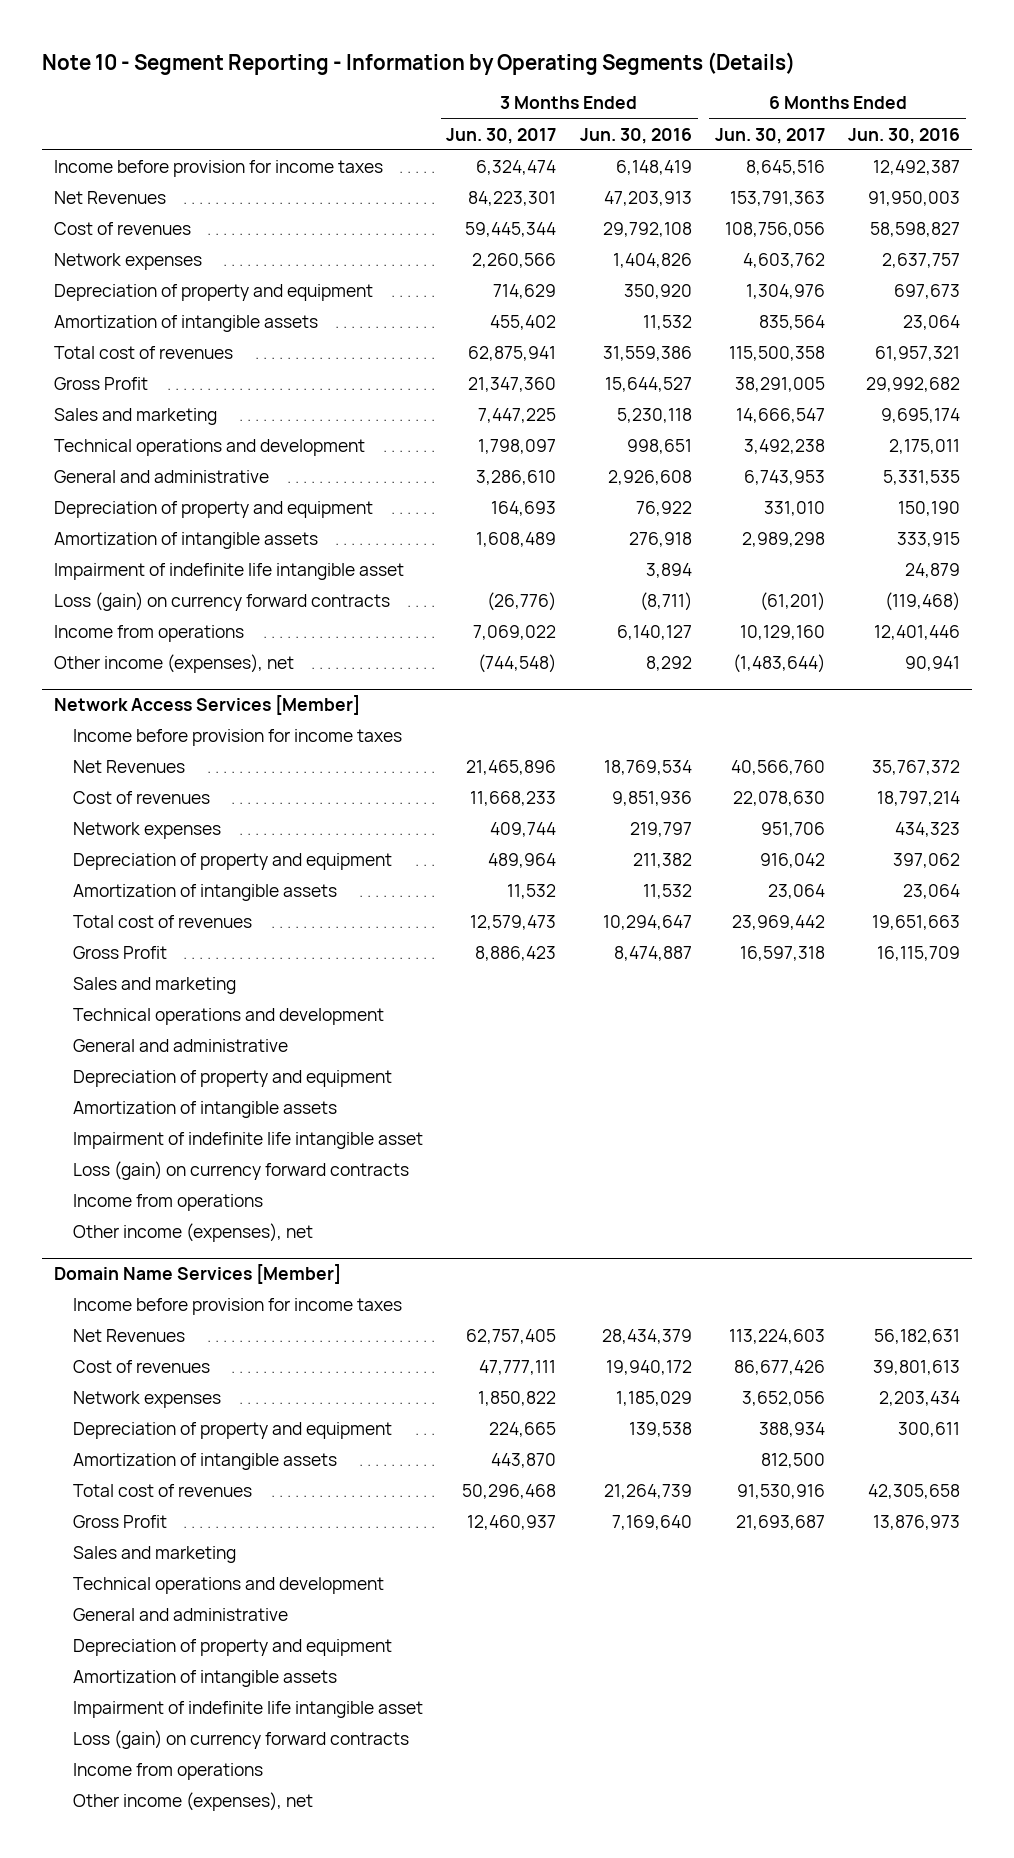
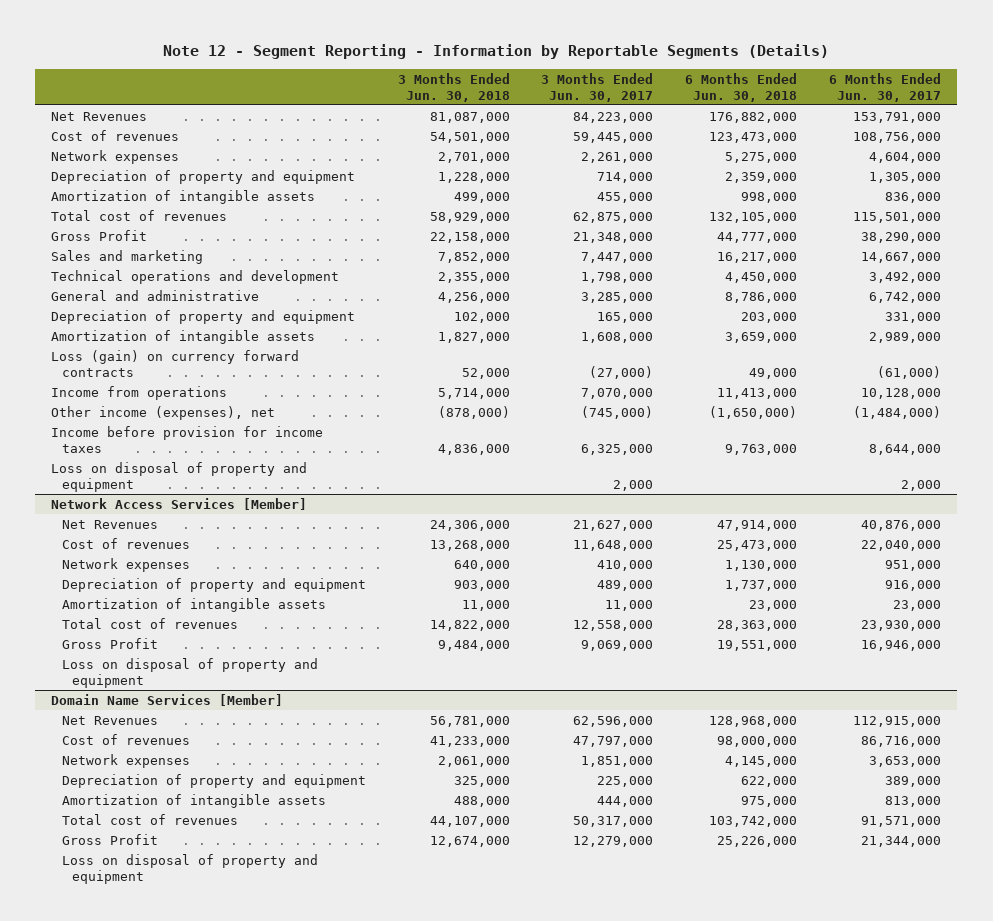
- Note 10 - Segment Reporting - Information by Operating Segments (Details)
+ Note 12 - Segment Reporting - Information by Reportable Segments (Details)
- | 3 Months Ended Jun. 30, 2017 | 3 Months Ended Jun. 30, 2016 | 6 Months Ended Jun. 30, 2017 | 6 Months Ended Jun. 30, 2016
+ | 3 Months Ended Jun. 30, 2018 | 3 Months Ended Jun. 30, 2017 | 6 Months Ended Jun. 30, 2018 | 6 Months Ended Jun. 30, 2017
- Income before provision for income taxes | 6,324,474 | 6,148,419 | 8,645,516 | 12,492,387
- Net Revenues | 84,223,301 | 47,203,913 | 153,791,363 | 91,950,003
- Cost of revenues | 59,445,344 | 29,792,108 | 108,756,056 | 58,598,827
- Network expenses | 2,260,566 | 1,404,826 | 4,603,762 | 2,637,757
- Depreciation of property and equipment | 714,629 | 350,920 | 1,304,976 | 697,673
- Amortization of intangible assets | 455,402 | 11,532 | 835,564 | 23,064
- Total cost of revenues | 62,875,941 | 31,559,386 | 115,500,358 | 61,957,321
- Gross Profit | 21,347,360 | 15,644,527 | 38,291,005 | 29,992,682
- Sales and marketing | 7,447,225 | 5,230,118 | 14,666,547 | 9,695,174
- Technical operations and development | 1,798,097 | 998,651 | 3,492,238 | 2,175,011
- General and administrative | 3,286,610 | 2,926,608 | 6,743,953 | 5,331,535
- Depreciation of property and equipment | 164,693 | 76,922 | 331,010 | 150,190
- Amortization of intangible assets | 1,608,489 | 276,918 | 2,989,298 | 333,915
- Impairment of indefinite life intangible asset | | 3,894 | | 24,879
- Loss (gain) on currency forward contracts | (26,776) | (8,711) | (61,201) | (119,468)
- Income from operations | 7,069,022 | 6,140,127 | 10,129,160 | 12,401,446
- Other income (expenses), net | (744,548) | 8,292 | (1,483,644) | 90,941
+ Net Revenues | 81,087,000 | 84,223,000 | 176,882,000 | 153,791,000
+ Cost of revenues | 54,501,000 | 59,445,000 | 123,473,000 | 108,756,000
+ Network expenses | 2,701,000 | 2,261,000 | 5,275,000 | 4,604,000
+ Depreciation of property and equipment | 1,228,000 | 714,000 | 2,359,000 | 1,305,000
+ Amortization of intangible assets | 499,000 | 455,000 | 998,000 | 836,000
+ Total cost of revenues | 58,929,000 | 62,875,000 | 132,105,000 | 115,501,000
+ Gross Profit | 22,158,000 | 21,348,000 | 44,777,000 | 38,290,000
+ Sales and marketing | 7,852,000 | 7,447,000 | 16,217,000 | 14,667,000
+ Technical operations and development | 2,355,000 | 1,798,000 | 4,450,000 | 3,492,000
+ General and administrative | 4,256,000 | 3,285,000 | 8,786,000 | 6,742,000
+ Depreciation of property and equipment | 102,000 | 165,000 | 203,000 | 331,000
+ Amortization of intangible assets | 1,827,000 | 1,608,000 | 3,659,000 | 2,989,000
+ Loss (gain) on currency forward contracts | 52,000 | (27,000) | 49,000 | (61,000)
+ Income from operations | 5,714,000 | 7,070,000 | 11,413,000 | 10,128,000
+ Other income (expenses), net | (878,000) | (745,000) | (1,650,000) | (1,484,000)
+ Income before provision for income taxes | 4,836,000 | 6,325,000 | 9,763,000 | 8,644,000
+ Loss on disposal of property and equipment | | 2,000 | | 2,000
@ Network Access Services [Member]
- Income before provision for income taxes
- Net Revenues | 21,465,896 | 18,769,534 | 40,566,760 | 35,767,372
- Cost of revenues | 11,668,233 | 9,851,936 | 22,078,630 | 18,797,214
- Network expenses | 409,744 | 219,797 | 951,706 | 434,323
- Depreciation of property and equipment | 489,964 | 211,382 | 916,042 | 397,062
- Amortization of intangible assets | 11,532 | 11,532 | 23,064 | 23,064
- Total cost of revenues | 12,579,473 | 10,294,647 | 23,969,442 | 19,651,663
- Gross Profit | 8,886,423 | 8,474,887 | 16,597,318 | 16,115,709
- Sales and marketing
- Technical operations and development
- General and administrative
- Depreciation of property and equipment
- Amortization of intangible assets
- Impairment of indefinite life intangible asset
- Loss (gain) on currency forward contracts
- Income from operations
- Other income (expenses), net
+ Net Revenues | 24,306,000 | 21,627,000 | 47,914,000 | 40,876,000
+ Cost of revenues | 13,268,000 | 11,648,000 | 25,473,000 | 22,040,000
+ Network expenses | 640,000 | 410,000 | 1,130,000 | 951,000
+ Depreciation of property and equipment | 903,000 | 489,000 | 1,737,000 | 916,000
+ Amortization of intangible assets | 11,000 | 11,000 | 23,000 | 23,000
+ Total cost of revenues | 14,822,000 | 12,558,000 | 28,363,000 | 23,930,000
+ Gross Profit | 9,484,000 | 9,069,000 | 19,551,000 | 16,946,000
+ Loss on disposal of property and equipment
@ Domain Name Services [Member]
- Income before provision for income taxes
- Net Revenues | 62,757,405 | 28,434,379 | 113,224,603 | 56,182,631
- Cost of revenues | 47,777,111 | 19,940,172 | 86,677,426 | 39,801,613
- Network expenses | 1,850,822 | 1,185,029 | 3,652,056 | 2,203,434
- Depreciation of property and equipment | 224,665 | 139,538 | 388,934 | 300,611
- Amortization of intangible assets | 443,870 | | 812,500 |
- Total cost of revenues | 50,296,468 | 21,264,739 | 91,530,916 | 42,305,658
- Gross Profit | 12,460,937 | 7,169,640 | 21,693,687 | 13,876,973
- Sales and marketing
- Technical operations and development
- General and administrative
- Depreciation of property and equipment
- Amortization of intangible assets
- Impairment of indefinite life intangible asset
- Loss (gain) on currency forward contracts
- Income from operations
- Other income (expenses), net
+ Net Revenues | 56,781,000 | 62,596,000 | 128,968,000 | 112,915,000
+ Cost of revenues | 41,233,000 | 47,797,000 | 98,000,000 | 86,716,000
+ Network expenses | 2,061,000 | 1,851,000 | 4,145,000 | 3,653,000
+ Depreciation of property and equipment | 325,000 | 225,000 | 622,000 | 389,000
+ Amortization of intangible assets | 488,000 | 444,000 | 975,000 | 813,000
+ Total cost of revenues | 44,107,000 | 50,317,000 | 103,742,000 | 91,571,000
+ Gross Profit | 12,674,000 | 12,279,000 | 25,226,000 | 21,344,000
+ Loss on disposal of property and equipment

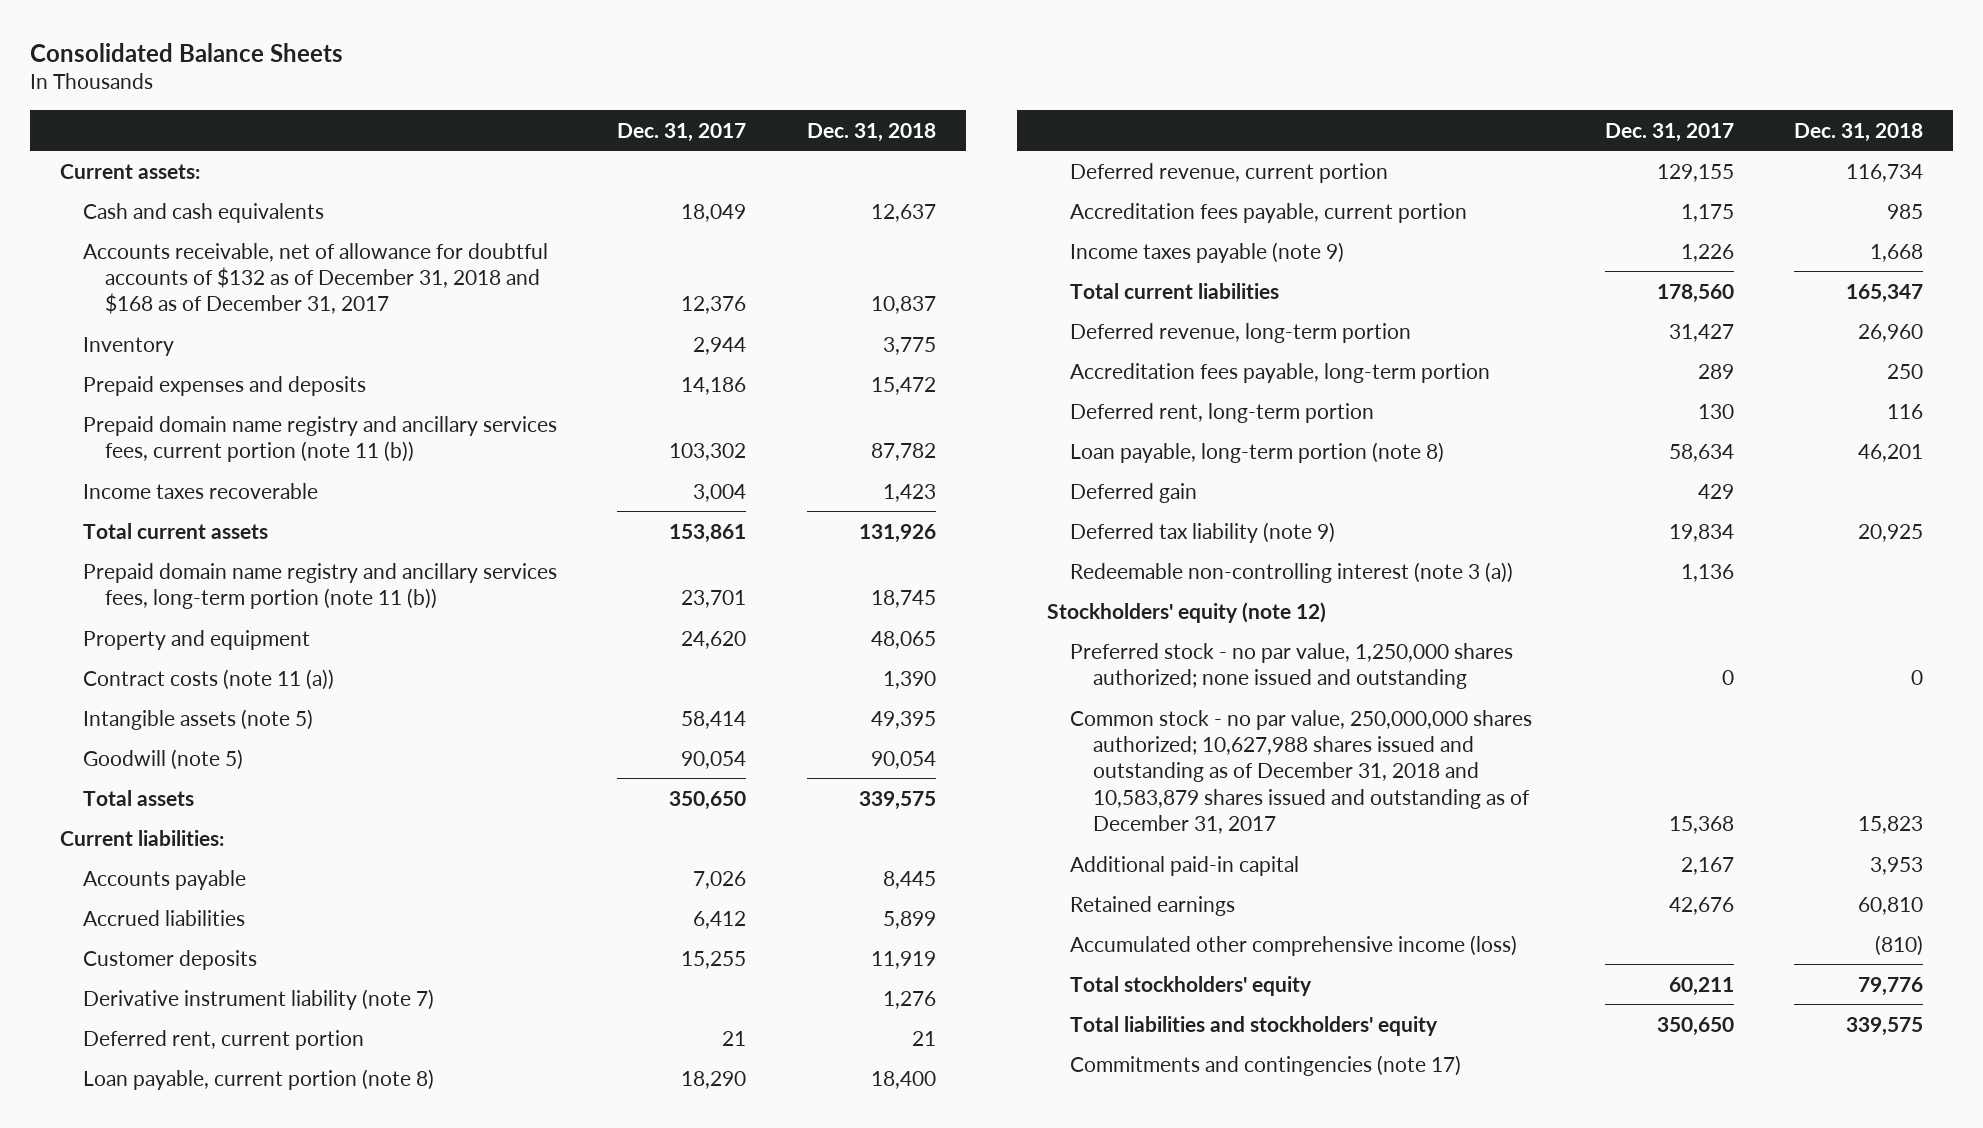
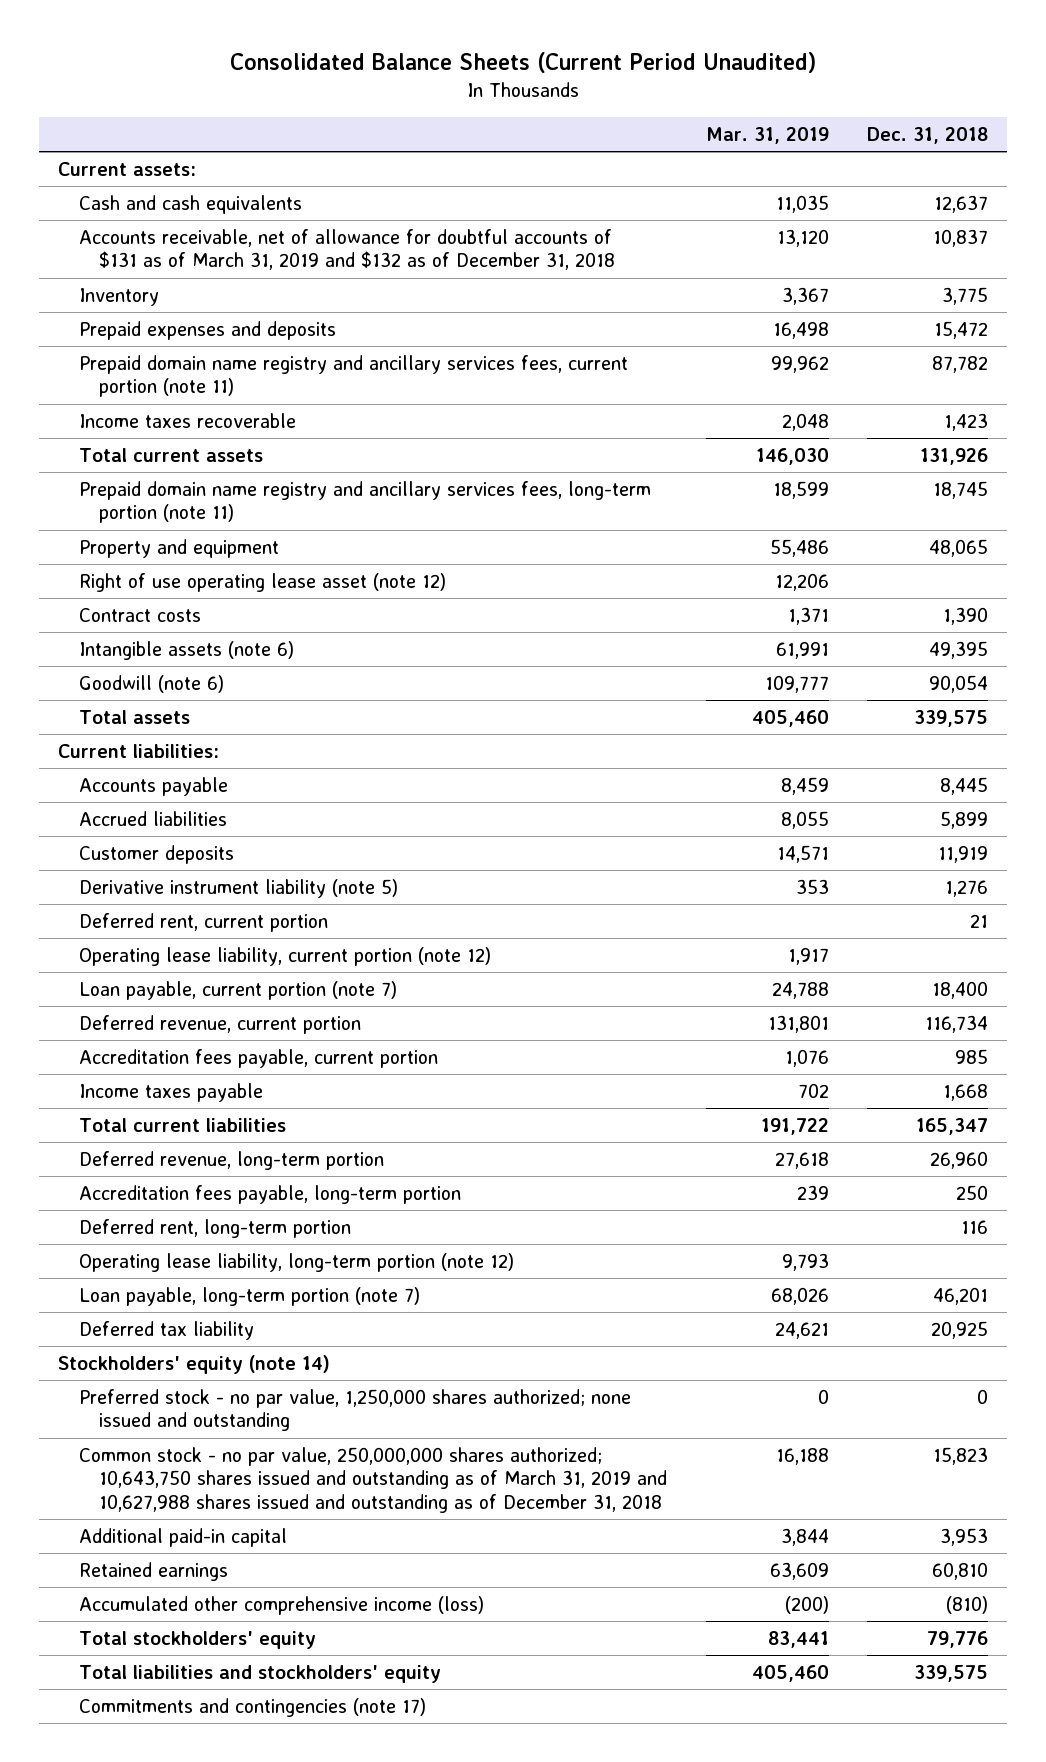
- Consolidated Balance Sheets
+ Consolidated Balance Sheets (Current Period Unaudited)
- | Dec. 31, 2017 | Dec. 31, 2018
+ | Mar. 31, 2019 | Dec. 31, 2018
- Accounts receivable, net of allowance for doubtful accounts of $132 as of December 31, 2018 and $168 as of December 31, 2017 | 12,376 | 10,837
+ Accounts receivable, net of allowance for doubtful accounts of $131 as of March 31, 2019 and $132 as of December 31, 2018 | 13,120 | 10,837
- Prepaid domain name registry and ancillary services fees, current portion (note 11 (b)) | 103,302 | 87,782
+ Prepaid domain name registry and ancillary services fees, current portion (note 11) | 99,962 | 87,782
- Prepaid domain name registry and ancillary services fees, long-term portion (note 11 (b)) | 23,701 | 18,745
+ Prepaid domain name registry and ancillary services fees, long-term portion (note 11) | 18,599 | 18,745
- Contract costs (note 11 (a)) | | 1,390
- Intangible assets (note 5) | 58,414 | 49,395
- Goodwill (note 5) | 90,054 | 90,054
+ Right of use operating lease asset (note 12) | 12,206 |
+ Contract costs | 1,371 | 1,390
+ Intangible assets (note 6) | 61,991 | 49,395
+ Goodwill (note 6) | 109,777 | 90,054
- Derivative instrument liability (note 7) | | 1,276
+ Derivative instrument liability (note 5) | 353 | 1,276
- Loan payable, current portion (note 8) | 18,290 | 18,400
+ Operating lease liability, current portion (note 12) | 1,917 |
+ Loan payable, current portion (note 7) | 24,788 | 18,400
- Income taxes payable (note 9) | 1,226 | 1,668
+ Income taxes payable | 702 | 1,668
- Loan payable, long-term portion (note 8) | 58,634 | 46,201
- Deferred gain | 429 |
- Deferred tax liability (note 9) | 19,834 | 20,925
- Redeemable non-controlling interest (note 3 (a)) | 1,136 |
- Stockholders' equity (note 12)
+ Operating lease liability, long-term portion (note 12) | 9,793 |
+ Loan payable, long-term portion (note 7) | 68,026 | 46,201
+ Deferred tax liability | 24,621 | 20,925
+ Stockholders' equity (note 14)
- Common stock - no par value, 250,000,000 shares authorized; 10,627,988 shares issued and outstanding as of December 31, 2018 and 10,583,879 shares issued and outstanding as of December 31, 2017 | 15,368 | 15,823
+ Common stock - no par value, 250,000,000 shares authorized; 10,643,750 shares issued and outstanding as of March 31, 2019 and 10,627,988 shares issued and outstanding as of December 31, 2018 | 16,188 | 15,823

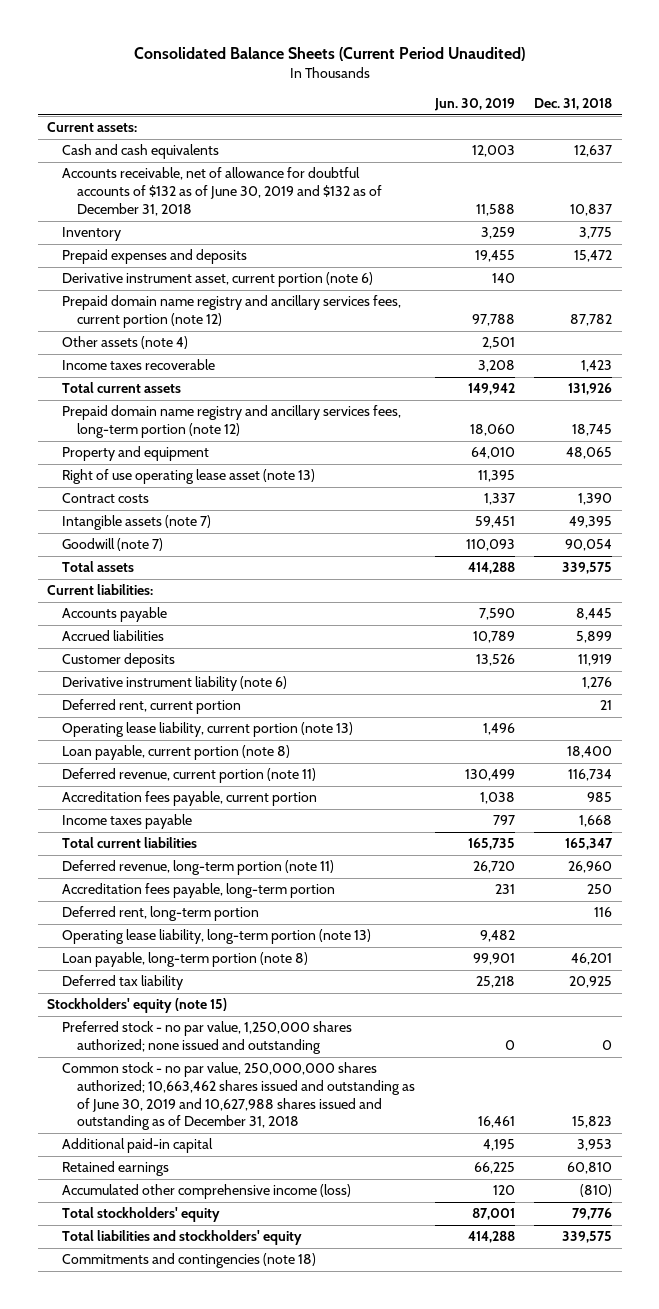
- | Mar. 31, 2019 | Dec. 31, 2018
+ | Jun. 30, 2019 | Dec. 31, 2018
- Accounts receivable, net of allowance for doubtful accounts of $131 as of March 31, 2019 and $132 as of December 31, 2018 | 13,120 | 10,837
+ Accounts receivable, net of allowance for doubtful accounts of $132 as of June 30, 2019 and $132 as of December 31, 2018 | 11,588 | 10,837
- Prepaid domain name registry and ancillary services fees, current portion (note 11) | 99,962 | 87,782
+ Derivative instrument asset, current portion (note 6) | 140 |
+ Prepaid domain name registry and ancillary services fees, current portion (note 12) | 97,788 | 87,782
+ Other assets (note 4) | 2,501 |
- Prepaid domain name registry and ancillary services fees, long-term portion (note 11) | 18,599 | 18,745
+ Prepaid domain name registry and ancillary services fees, long-term portion (note 12) | 18,060 | 18,745
- Right of use operating lease asset (note 12) | 12,206 |
+ Right of use operating lease asset (note 13) | 11,395 |
- Intangible assets (note 6) | 61,991 | 49,395
- Goodwill (note 6) | 109,777 | 90,054
+ Intangible assets (note 7) | 59,451 | 49,395
+ Goodwill (note 7) | 110,093 | 90,054
- Derivative instrument liability (note 5) | 353 | 1,276
+ Derivative instrument liability (note 6) | | 1,276
- Operating lease liability, current portion (note 12) | 1,917 |
- Loan payable, current portion (note 7) | 24,788 | 18,400
- Deferred revenue, current portion | 131,801 | 116,734
+ Operating lease liability, current portion (note 13) | 1,496 |
+ Loan payable, current portion (note 8) | | 18,400
+ Deferred revenue, current portion (note 11) | 130,499 | 116,734
- Deferred revenue, long-term portion | 27,618 | 26,960
+ Deferred revenue, long-term portion (note 11) | 26,720 | 26,960
- Operating lease liability, long-term portion (note 12) | 9,793 |
- Loan payable, long-term portion (note 7) | 68,026 | 46,201
+ Operating lease liability, long-term portion (note 13) | 9,482 |
+ Loan payable, long-term portion (note 8) | 99,901 | 46,201
- Stockholders' equity (note 14)
+ Stockholders' equity (note 15)
- Common stock - no par value, 250,000,000 shares authorized; 10,643,750 shares issued and outstanding as of March 31, 2019 and 10,627,988 shares issued and outstanding as of December 31, 2018 | 16,188 | 15,823
+ Common stock - no par value, 250,000,000 shares authorized; 10,663,462 shares issued and outstanding as of June 30, 2019 and 10,627,988 shares issued and outstanding as of December 31, 2018 | 16,461 | 15,823
- Commitments and contingencies (note 17)
+ Commitments and contingencies (note 18)

